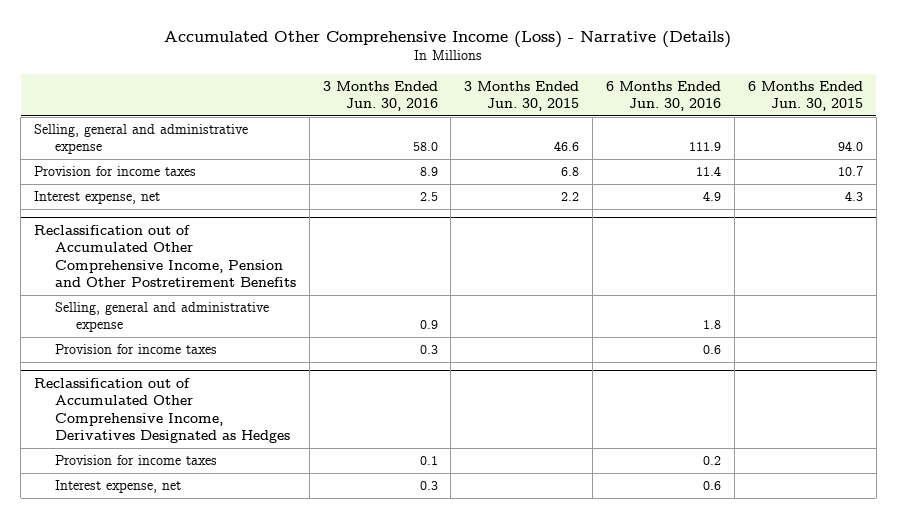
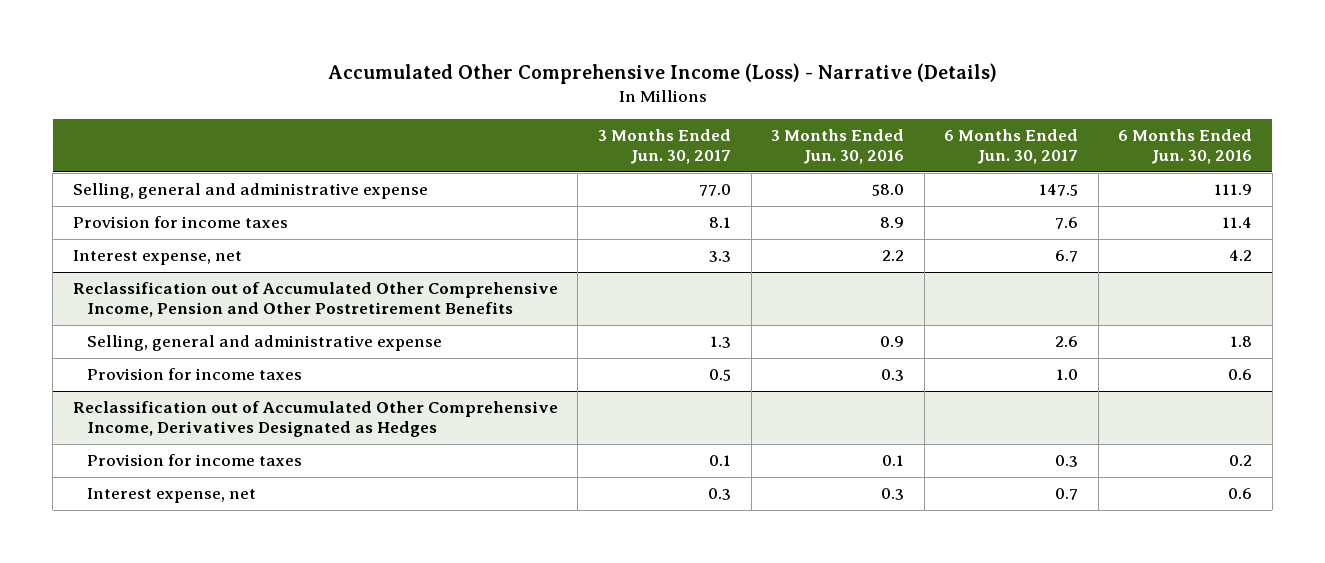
- | 3 Months Ended Jun. 30, 2016 | 3 Months Ended Jun. 30, 2015 | 6 Months Ended Jun. 30, 2016 | 6 Months Ended Jun. 30, 2015
+ | 3 Months Ended Jun. 30, 2017 | 3 Months Ended Jun. 30, 2016 | 6 Months Ended Jun. 30, 2017 | 6 Months Ended Jun. 30, 2016
- Interest expense, net | 2.5 | 2.2 | 4.9 | 4.3
+ Interest expense, net | 3.3 | 2.2 | 6.7 | 4.2

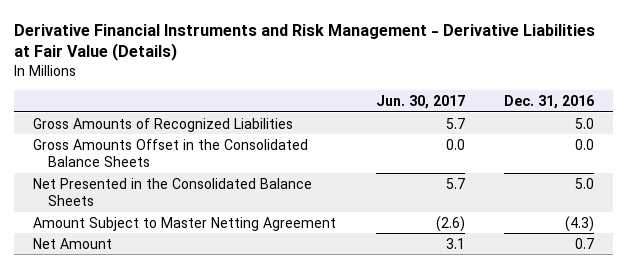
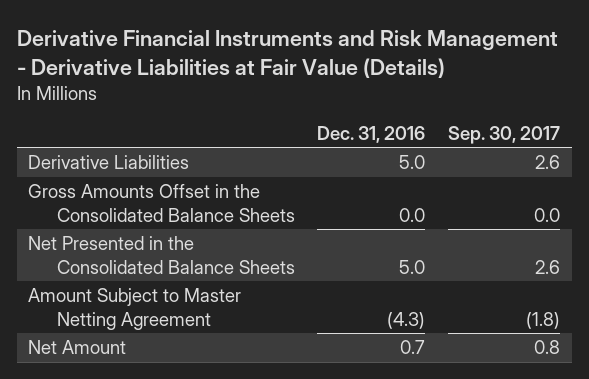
- | Jun. 30, 2017 | Dec. 31, 2016
+ | Dec. 31, 2016 | Sep. 30, 2017
- Gross Amounts of Recognized Liabilities | 5.7 | 5.0
+ Derivative Liabilities | 5.0 | 2.6

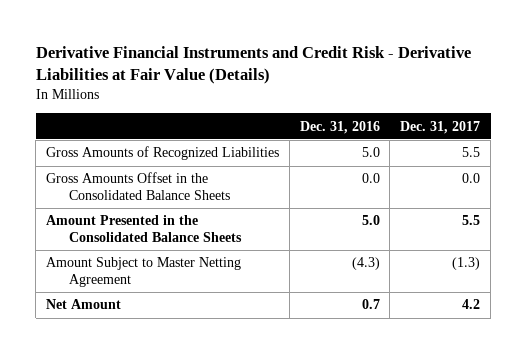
- Derivative Financial Instruments and Risk Management - Derivative Liabilities at Fair Value (Details)
+ Derivative Financial Instruments and Credit Risk - Derivative Liabilities at Fair Value (Details)
- | Dec. 31, 2016 | Sep. 30, 2017
+ | Dec. 31, 2016 | Dec. 31, 2017
- Derivative Liabilities | 5.0 | 2.6
+ Gross Amounts of Recognized Liabilities | 5.0 | 5.5
- Net Presented in the Consolidated Balance Sheets | 5.0 | 2.6
+ Amount Presented in the Consolidated Balance Sheets | 5.0 | 5.5

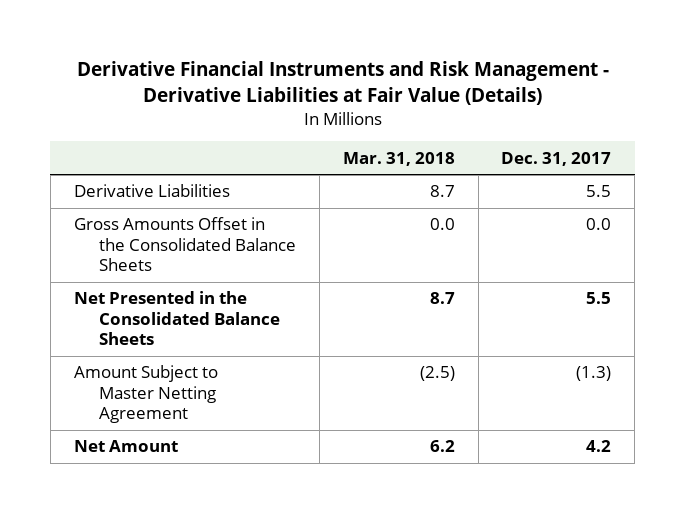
- Derivative Financial Instruments and Credit Risk - Derivative Liabilities at Fair Value (Details)
+ Derivative Financial Instruments and Risk Management - Derivative Liabilities at Fair Value (Details)
- | Dec. 31, 2016 | Dec. 31, 2017
+ | Mar. 31, 2018 | Dec. 31, 2017
- Gross Amounts of Recognized Liabilities | 5.0 | 5.5
+ Derivative Liabilities | 8.7 | 5.5
- Amount Presented in the Consolidated Balance Sheets | 5.0 | 5.5
+ Net Presented in the Consolidated Balance Sheets | 8.7 | 5.5

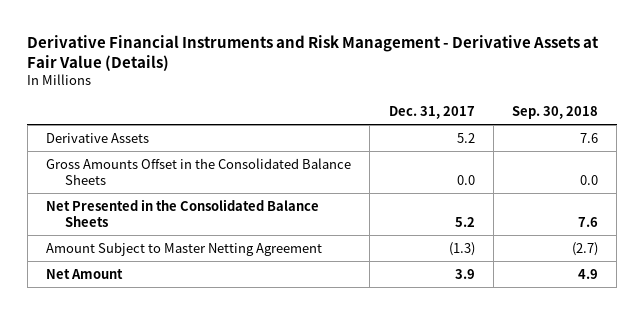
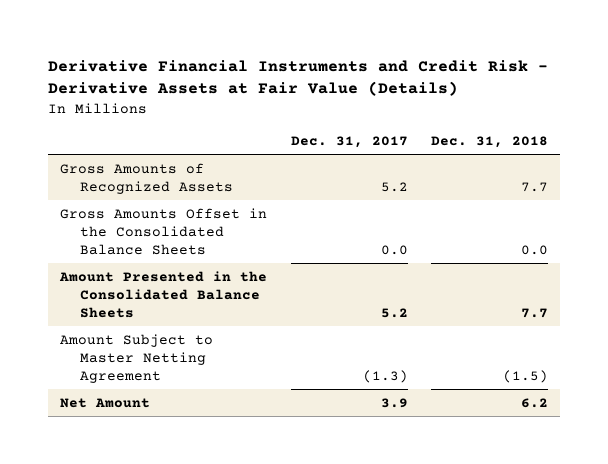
- Derivative Financial Instruments and Risk Management - Derivative Assets at Fair Value (Details)
+ Derivative Financial Instruments and Credit Risk - Derivative Assets at Fair Value (Details)
- | Dec. 31, 2017 | Sep. 30, 2018
+ | Dec. 31, 2017 | Dec. 31, 2018
- Derivative Assets | 5.2 | 7.6
+ Gross Amounts of Recognized Assets | 5.2 | 7.7
- Net Presented in the Consolidated Balance Sheets | 5.2 | 7.6
+ Amount Presented in the Consolidated Balance Sheets | 5.2 | 7.7

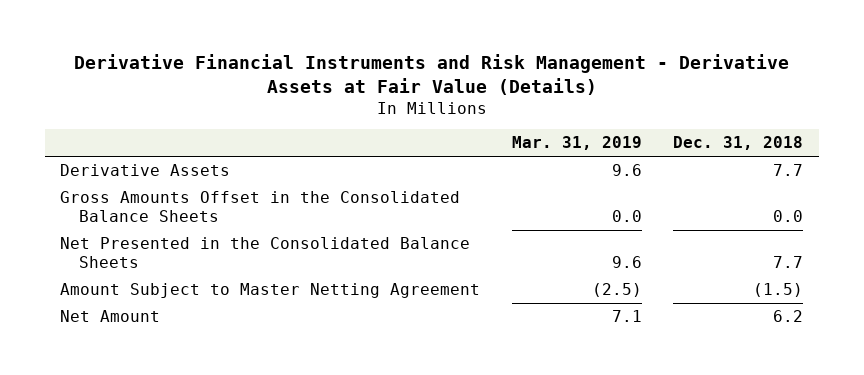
- Derivative Financial Instruments and Credit Risk - Derivative Assets at Fair Value (Details)
+ Derivative Financial Instruments and Risk Management - Derivative Assets at Fair Value (Details)
- | Dec. 31, 2017 | Dec. 31, 2018
+ | Mar. 31, 2019 | Dec. 31, 2018
- Gross Amounts of Recognized Assets | 5.2 | 7.7
+ Derivative Assets | 9.6 | 7.7
- Amount Presented in the Consolidated Balance Sheets | 5.2 | 7.7
+ Net Presented in the Consolidated Balance Sheets | 9.6 | 7.7

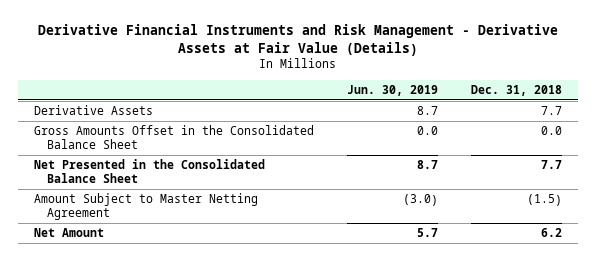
- | Mar. 31, 2019 | Dec. 31, 2018
+ | Jun. 30, 2019 | Dec. 31, 2018
- Gross Amounts Offset in the Consolidated Balance Sheets | 0.0 | 0.0
- Net Presented in the Consolidated Balance Sheets | 9.6 | 7.7
+ Gross Amounts Offset in the Consolidated Balance Sheet | 0.0 | 0.0
+ Net Presented in the Consolidated Balance Sheet | 8.7 | 7.7

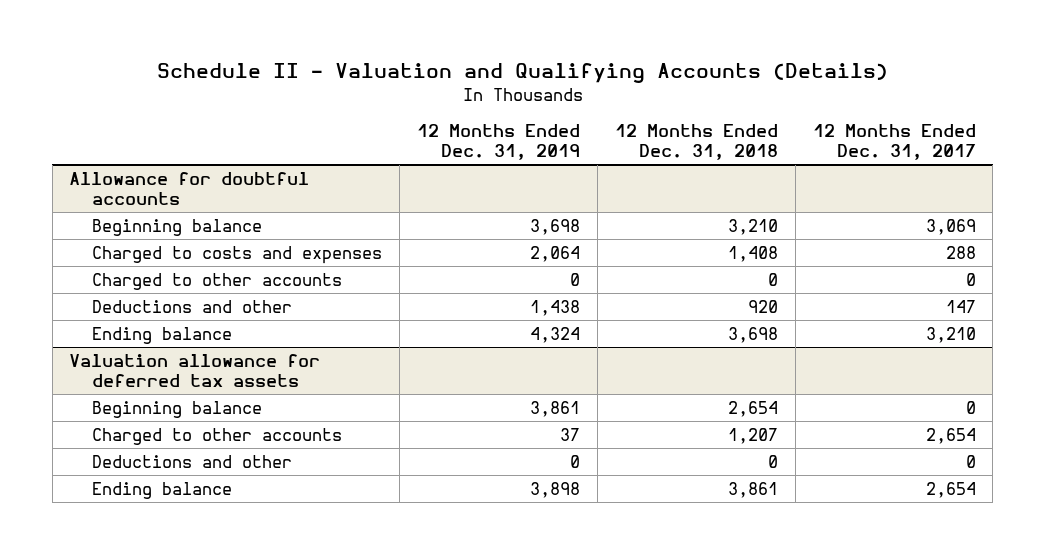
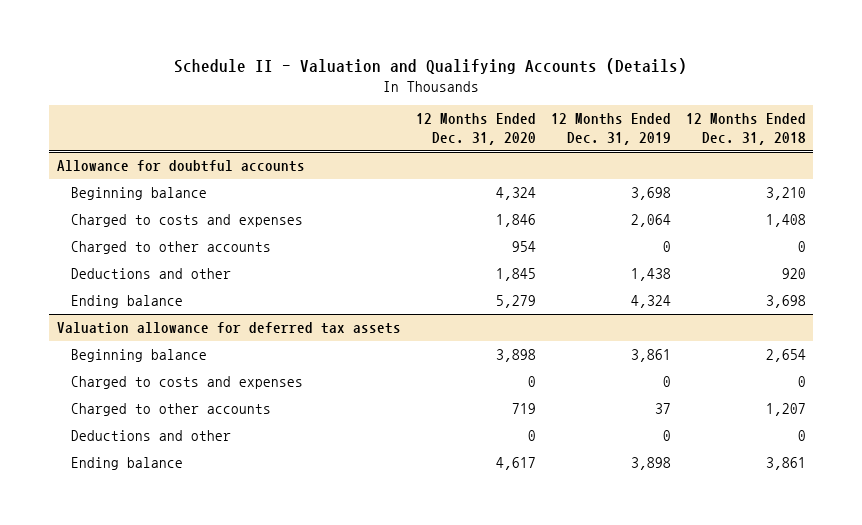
- | 12 Months Ended Dec. 31, 2019 | 12 Months Ended Dec. 31, 2018 | 12 Months Ended Dec. 31, 2017
+ | 12 Months Ended Dec. 31, 2020 | 12 Months Ended Dec. 31, 2019 | 12 Months Ended Dec. 31, 2018
@ Valuation allowance for deferred tax assets
+ Charged to costs and expenses | 0 | 0 | 0

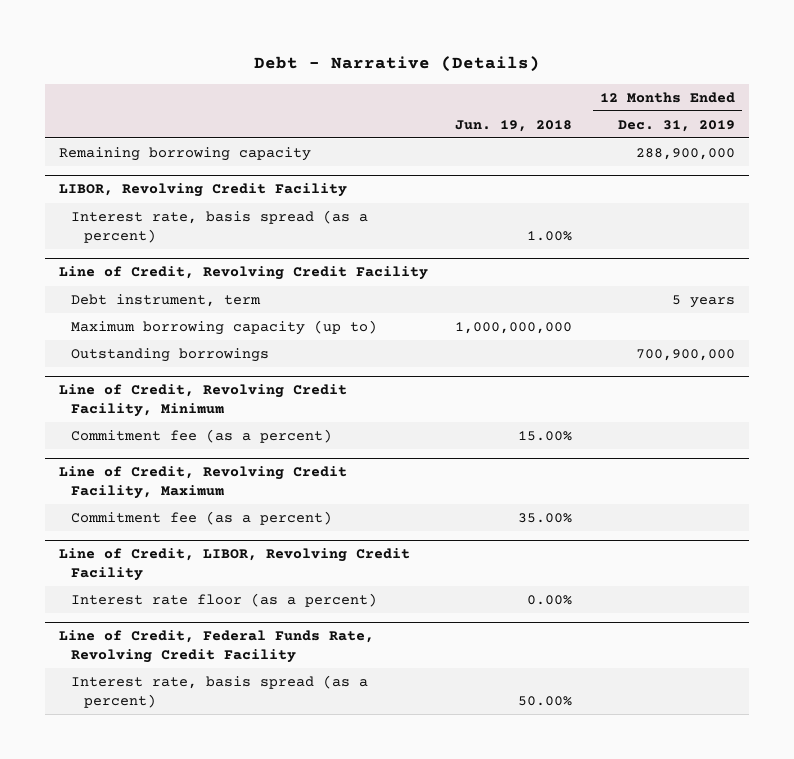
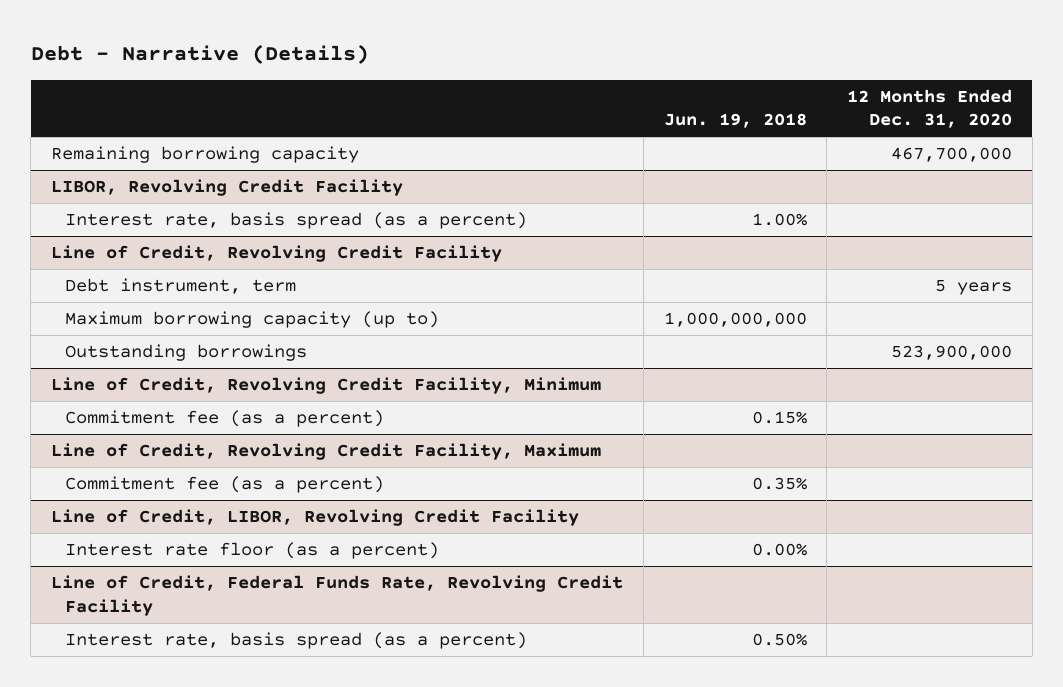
- | Jun. 19, 2018 | 12 Months Ended Dec. 31, 2019
+ | Jun. 19, 2018 | 12 Months Ended Dec. 31, 2020
@ Line of Credit, Revolving Credit Facility, Minimum
- Commitment fee (as a percent) | 15.00% |
+ Commitment fee (as a percent) | 0.15% |
@ Line of Credit, Revolving Credit Facility, Maximum
- Commitment fee (as a percent) | 35.00% |
+ Commitment fee (as a percent) | 0.35% |
@ Line of Credit, Federal Funds Rate, Revolving Credit Facility
- Interest rate, basis spread (as a percent) | 50.00% |
+ Interest rate, basis spread (as a percent) | 0.50% |

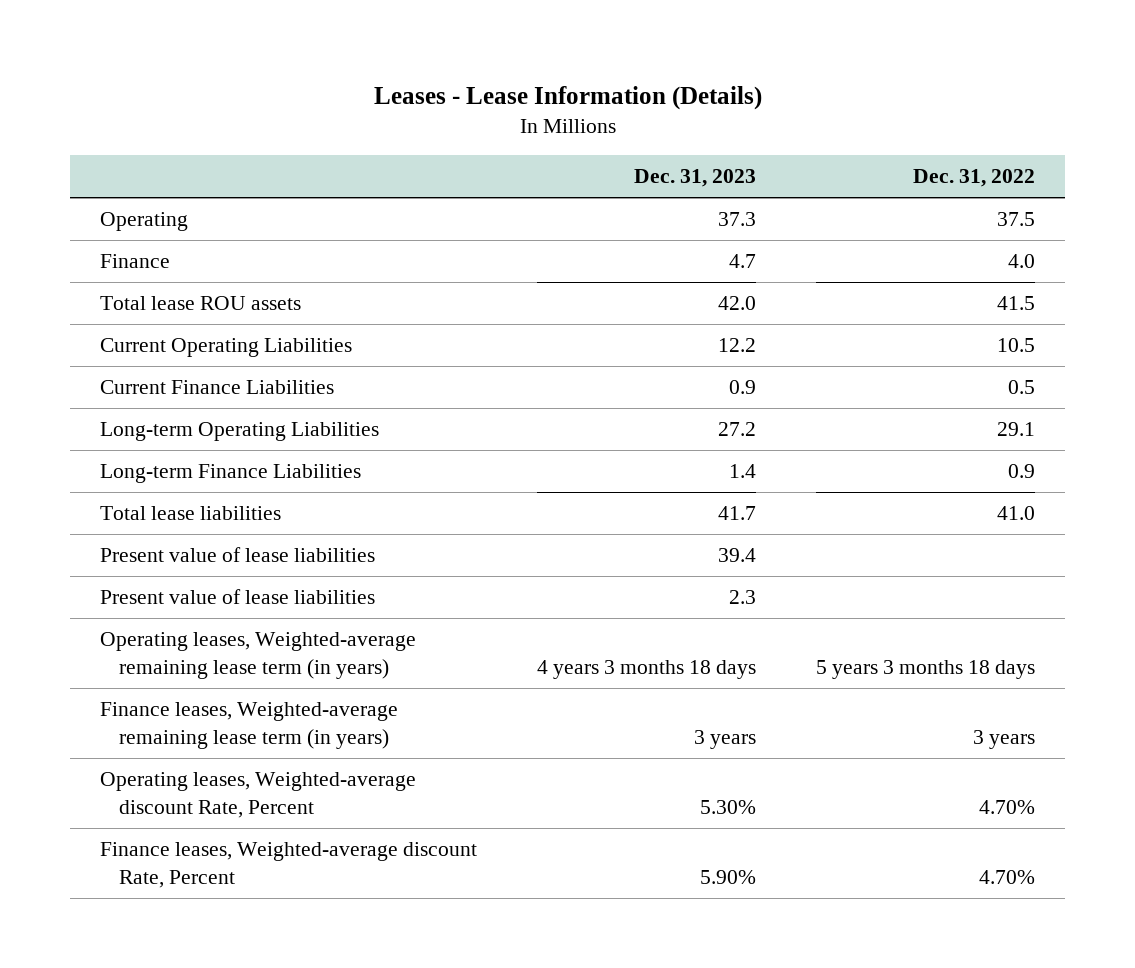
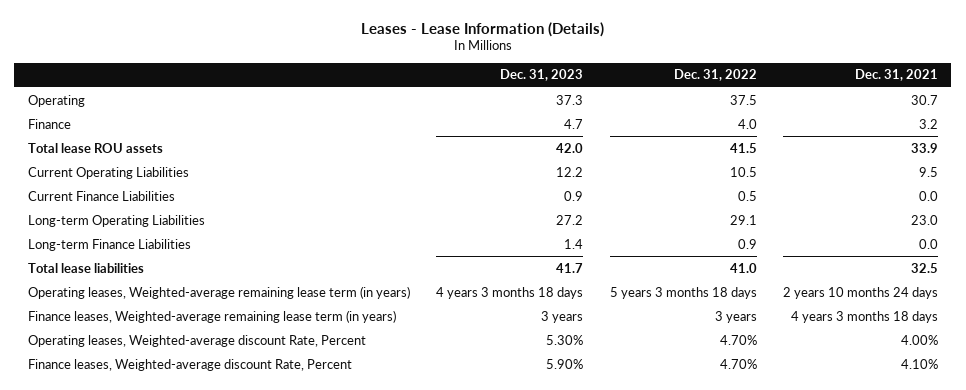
- | Dec. 31, 2023 | Dec. 31, 2022
+ | Dec. 31, 2023 | Dec. 31, 2022 | Dec. 31, 2021
- Present value of lease liabilities | 39.4 |
- Present value of lease liabilities | 2.3 |

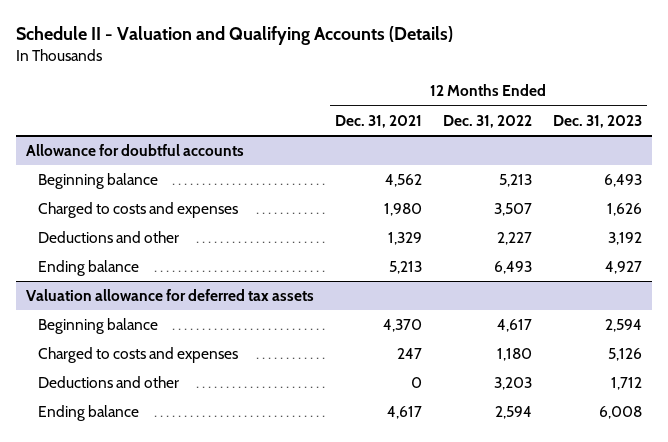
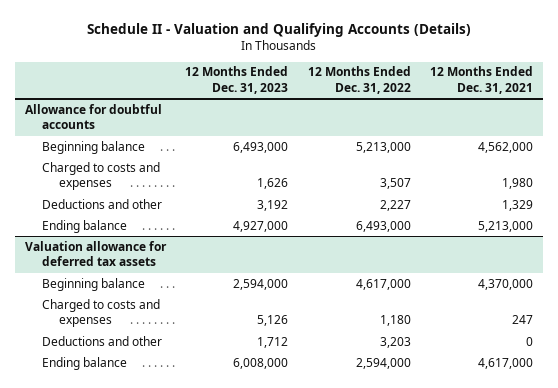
- | 12 Months Ended Dec. 31, 2021 | 12 Months Ended Dec. 31, 2022 | 12 Months Ended Dec. 31, 2023
+ | 12 Months Ended Dec. 31, 2023 | 12 Months Ended Dec. 31, 2022 | 12 Months Ended Dec. 31, 2021
@ Allowance for doubtful accounts
- Beginning balance | 4,562 | 5,213 | 6,493
+ Beginning balance | 6,493,000 | 5,213,000 | 4,562,000
- Ending balance | 5,213 | 6,493 | 4,927
+ Ending balance | 4,927,000 | 6,493,000 | 5,213,000
@ Valuation allowance for deferred tax assets
- Beginning balance | 4,370 | 4,617 | 2,594
+ Beginning balance | 2,594,000 | 4,617,000 | 4,370,000
- Ending balance | 4,617 | 2,594 | 6,008
+ Ending balance | 6,008,000 | 2,594,000 | 4,617,000

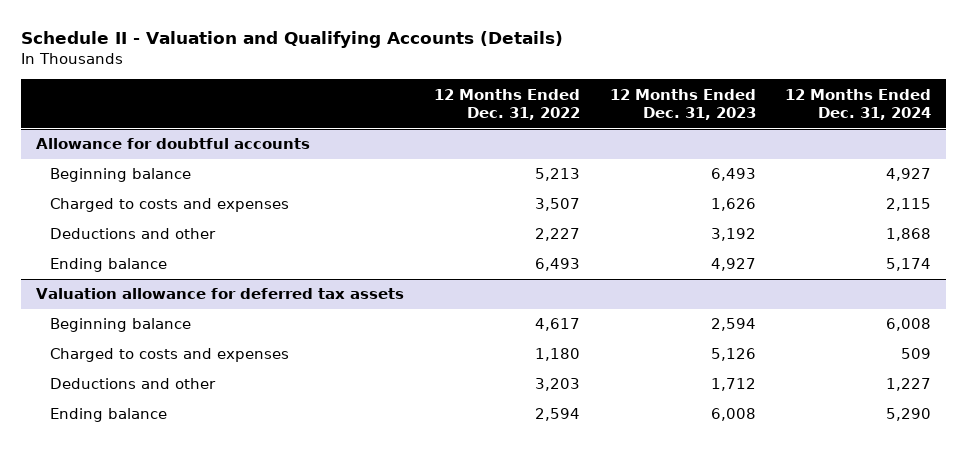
- | 12 Months Ended Dec. 31, 2023 | 12 Months Ended Dec. 31, 2022 | 12 Months Ended Dec. 31, 2021
+ | 12 Months Ended Dec. 31, 2022 | 12 Months Ended Dec. 31, 2023 | 12 Months Ended Dec. 31, 2024
@ Allowance for doubtful accounts
- Beginning balance | 6,493,000 | 5,213,000 | 4,562,000
+ Beginning balance | 5,213 | 6,493 | 4,927
- Ending balance | 4,927,000 | 6,493,000 | 5,213,000
+ Ending balance | 6,493 | 4,927 | 5,174
@ Valuation allowance for deferred tax assets
- Beginning balance | 2,594,000 | 4,617,000 | 4,370,000
+ Beginning balance | 4,617 | 2,594 | 6,008
- Ending balance | 6,008,000 | 2,594,000 | 4,617,000
+ Ending balance | 2,594 | 6,008 | 5,290

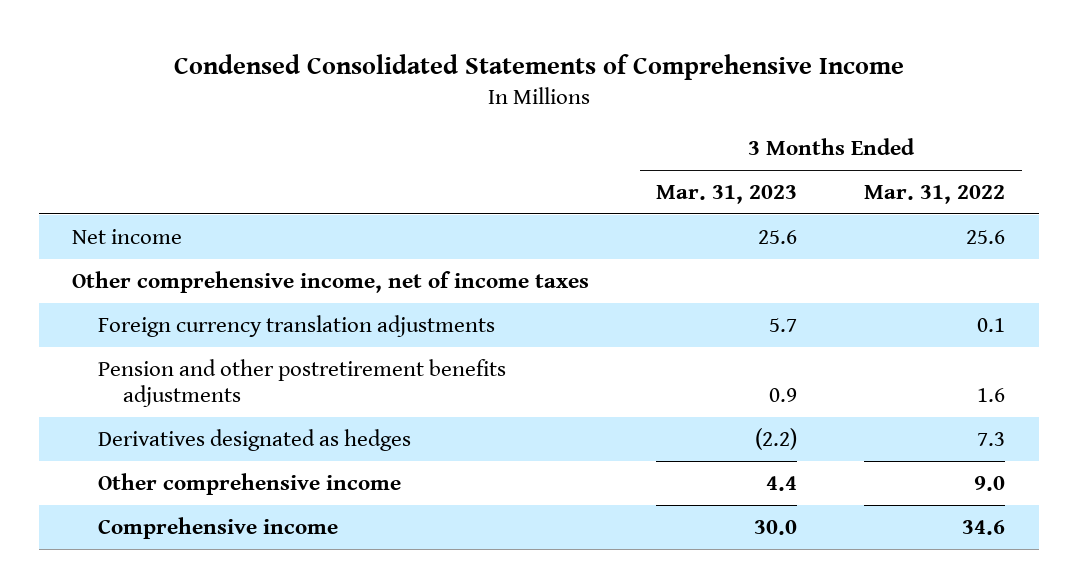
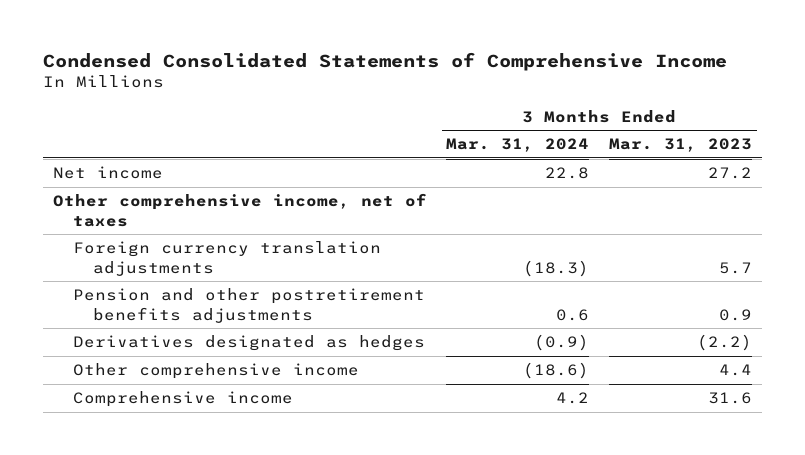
- | 3 Months Ended Mar. 31, 2023 | 3 Months Ended Mar. 31, 2022
+ | 3 Months Ended Mar. 31, 2024 | 3 Months Ended Mar. 31, 2023
- Net income | 25.6 | 25.6
- Other comprehensive income, net of income taxes
+ Net income | 22.8 | 27.2
+ Other comprehensive income, net of taxes
- Comprehensive income | 30.0 | 34.6
+ Comprehensive income | 4.2 | 31.6

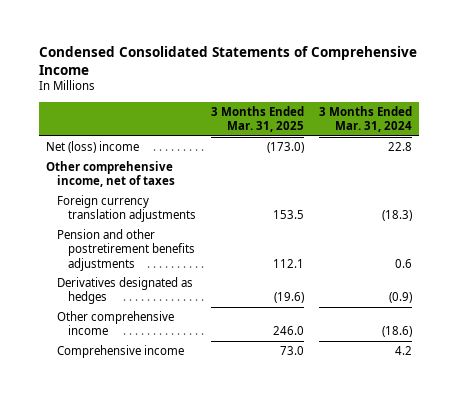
- | 3 Months Ended Mar. 31, 2024 | 3 Months Ended Mar. 31, 2023
+ | 3 Months Ended Mar. 31, 2025 | 3 Months Ended Mar. 31, 2024
- Net income | 22.8 | 27.2
+ Net (loss) income | (173.0) | 22.8

